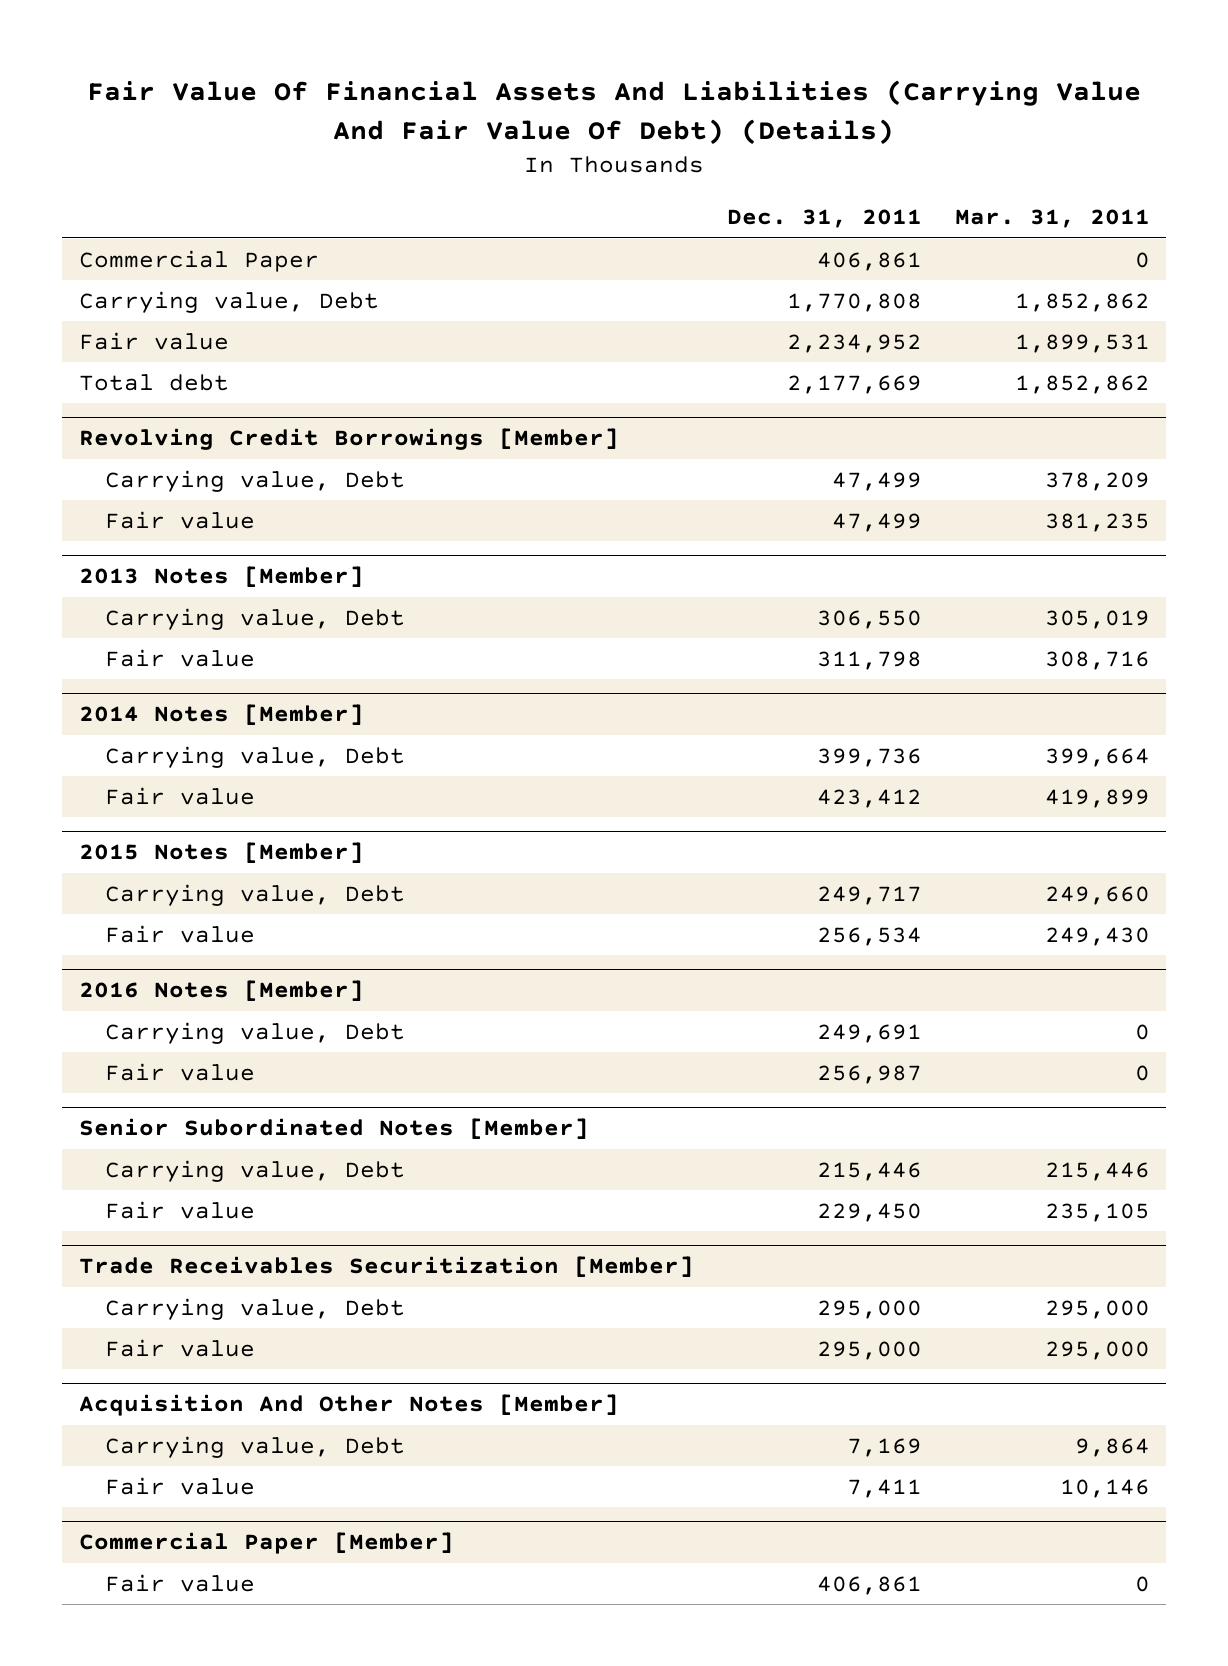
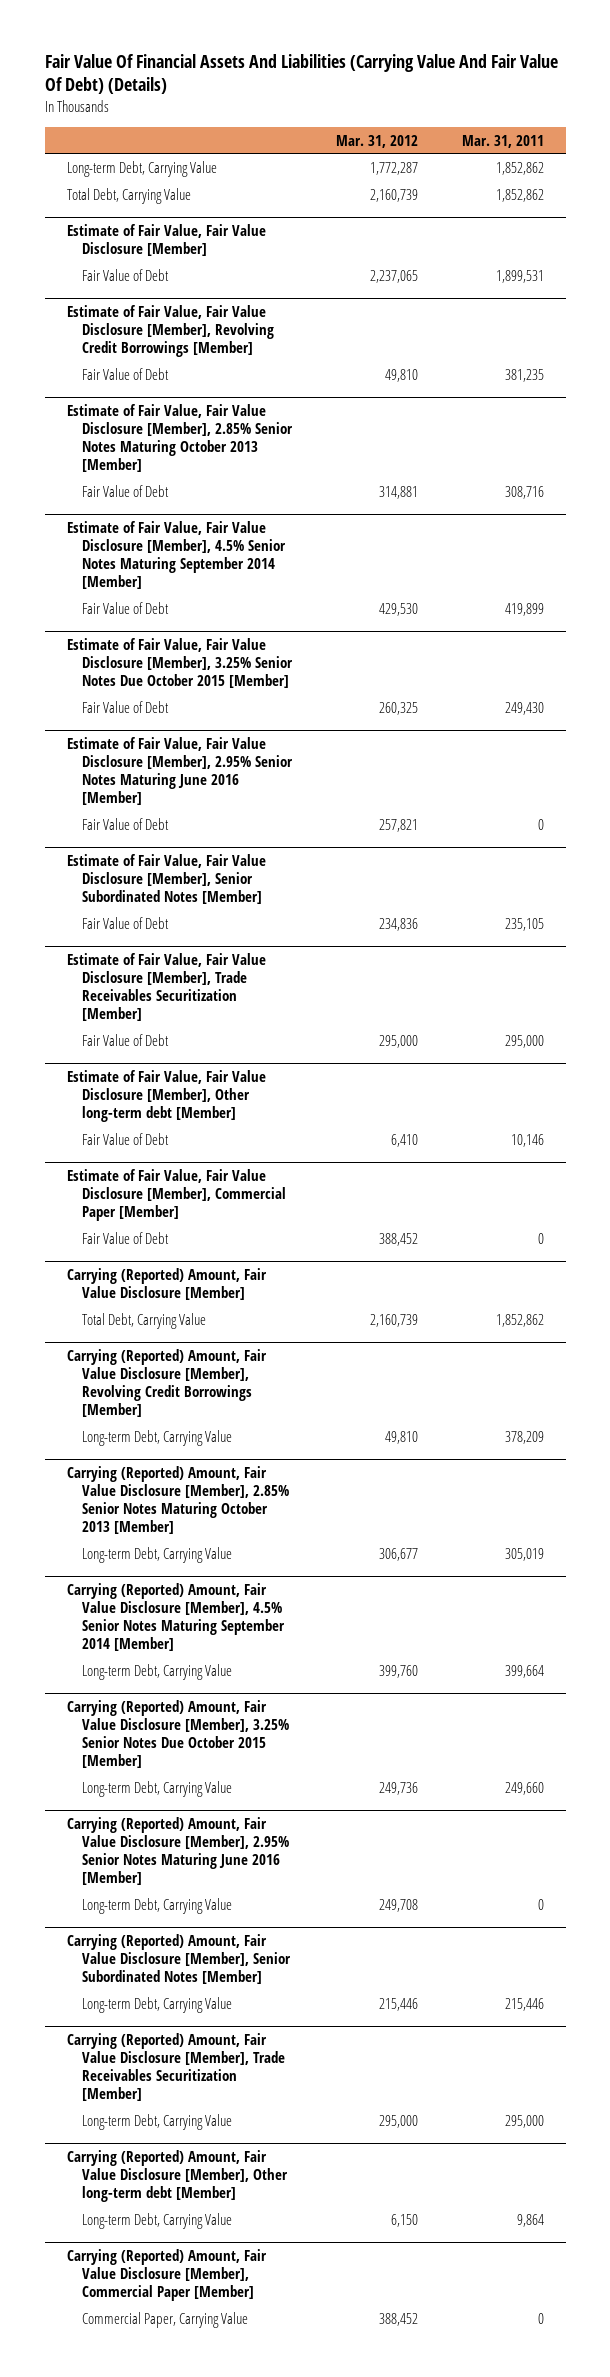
- | Dec. 31, 2011 | Mar. 31, 2011
+ | Mar. 31, 2012 | Mar. 31, 2011
- Commercial Paper | 406,861 | 0
- Carrying value, Debt | 1,770,808 | 1,852,862
- Fair value | 2,234,952 | 1,899,531
- Total debt | 2,177,669 | 1,852,862
- Revolving Credit Borrowings [Member]
- Carrying value, Debt | 47,499 | 378,209
- Fair value | 47,499 | 381,235
- 2013 Notes [Member]
- Carrying value, Debt | 306,550 | 305,019
- Fair value | 311,798 | 308,716
- 2014 Notes [Member]
- Carrying value, Debt | 399,736 | 399,664
- Fair value | 423,412 | 419,899
- 2015 Notes [Member]
- Carrying value, Debt | 249,717 | 249,660
- Fair value | 256,534 | 249,430
- 2016 Notes [Member]
- Carrying value, Debt | 249,691 | 0
- Fair value | 256,987 | 0
- Senior Subordinated Notes [Member]
- Carrying value, Debt | 215,446 | 215,446
- Fair value | 229,450 | 235,105
- Trade Receivables Securitization [Member]
- Carrying value, Debt | 295,000 | 295,000
- Fair value | 295,000 | 295,000
- Acquisition And Other Notes [Member]
- Carrying value, Debt | 7,169 | 9,864
- Fair value | 7,411 | 10,146
- Commercial Paper [Member]
- Fair value | 406,861 | 0
+ Long-term Debt, Carrying Value | 1,772,287 | 1,852,862
+ Total Debt, Carrying Value | 2,160,739 | 1,852,862
+ Estimate of Fair Value, Fair Value Disclosure [Member]
+ Fair Value of Debt | 2,237,065 | 1,899,531
+ Estimate of Fair Value, Fair Value Disclosure [Member], Revolving Credit Borrowings [Member]
+ Fair Value of Debt | 49,810 | 381,235
+ Estimate of Fair Value, Fair Value Disclosure [Member], 2.85% Senior Notes Maturing October 2013 [Member]
+ Fair Value of Debt | 314,881 | 308,716
+ Estimate of Fair Value, Fair Value Disclosure [Member], 4.5% Senior Notes Maturing September 2014 [Member]
+ Fair Value of Debt | 429,530 | 419,899
+ Estimate of Fair Value, Fair Value Disclosure [Member], 3.25% Senior Notes Due October 2015 [Member]
+ Fair Value of Debt | 260,325 | 249,430
+ Estimate of Fair Value, Fair Value Disclosure [Member], 2.95% Senior Notes Maturing June 2016 [Member]
+ Fair Value of Debt | 257,821 | 0
+ Estimate of Fair Value, Fair Value Disclosure [Member], Senior Subordinated Notes [Member]
+ Fair Value of Debt | 234,836 | 235,105
+ Estimate of Fair Value, Fair Value Disclosure [Member], Trade Receivables Securitization [Member]
+ Fair Value of Debt | 295,000 | 295,000
+ Estimate of Fair Value, Fair Value Disclosure [Member], Other long-term debt [Member]
+ Fair Value of Debt | 6,410 | 10,146
+ Estimate of Fair Value, Fair Value Disclosure [Member], Commercial Paper [Member]
+ Fair Value of Debt | 388,452 | 0
+ Carrying (Reported) Amount, Fair Value Disclosure [Member]
+ Total Debt, Carrying Value | 2,160,739 | 1,852,862
+ Carrying (Reported) Amount, Fair Value Disclosure [Member], Revolving Credit Borrowings [Member]
+ Long-term Debt, Carrying Value | 49,810 | 378,209
+ Carrying (Reported) Amount, Fair Value Disclosure [Member], 2.85% Senior Notes Maturing October 2013 [Member]
+ Long-term Debt, Carrying Value | 306,677 | 305,019
+ Carrying (Reported) Amount, Fair Value Disclosure [Member], 4.5% Senior Notes Maturing September 2014 [Member]
+ Long-term Debt, Carrying Value | 399,760 | 399,664
+ Carrying (Reported) Amount, Fair Value Disclosure [Member], 3.25% Senior Notes Due October 2015 [Member]
+ Long-term Debt, Carrying Value | 249,736 | 249,660
+ Carrying (Reported) Amount, Fair Value Disclosure [Member], 2.95% Senior Notes Maturing June 2016 [Member]
+ Long-term Debt, Carrying Value | 249,708 | 0
+ Carrying (Reported) Amount, Fair Value Disclosure [Member], Senior Subordinated Notes [Member]
+ Long-term Debt, Carrying Value | 215,446 | 215,446
+ Carrying (Reported) Amount, Fair Value Disclosure [Member], Trade Receivables Securitization [Member]
+ Long-term Debt, Carrying Value | 295,000 | 295,000
+ Carrying (Reported) Amount, Fair Value Disclosure [Member], Other long-term debt [Member]
+ Long-term Debt, Carrying Value | 6,150 | 9,864
+ Carrying (Reported) Amount, Fair Value Disclosure [Member], Commercial Paper [Member]
+ Commercial Paper, Carrying Value | 388,452 | 0

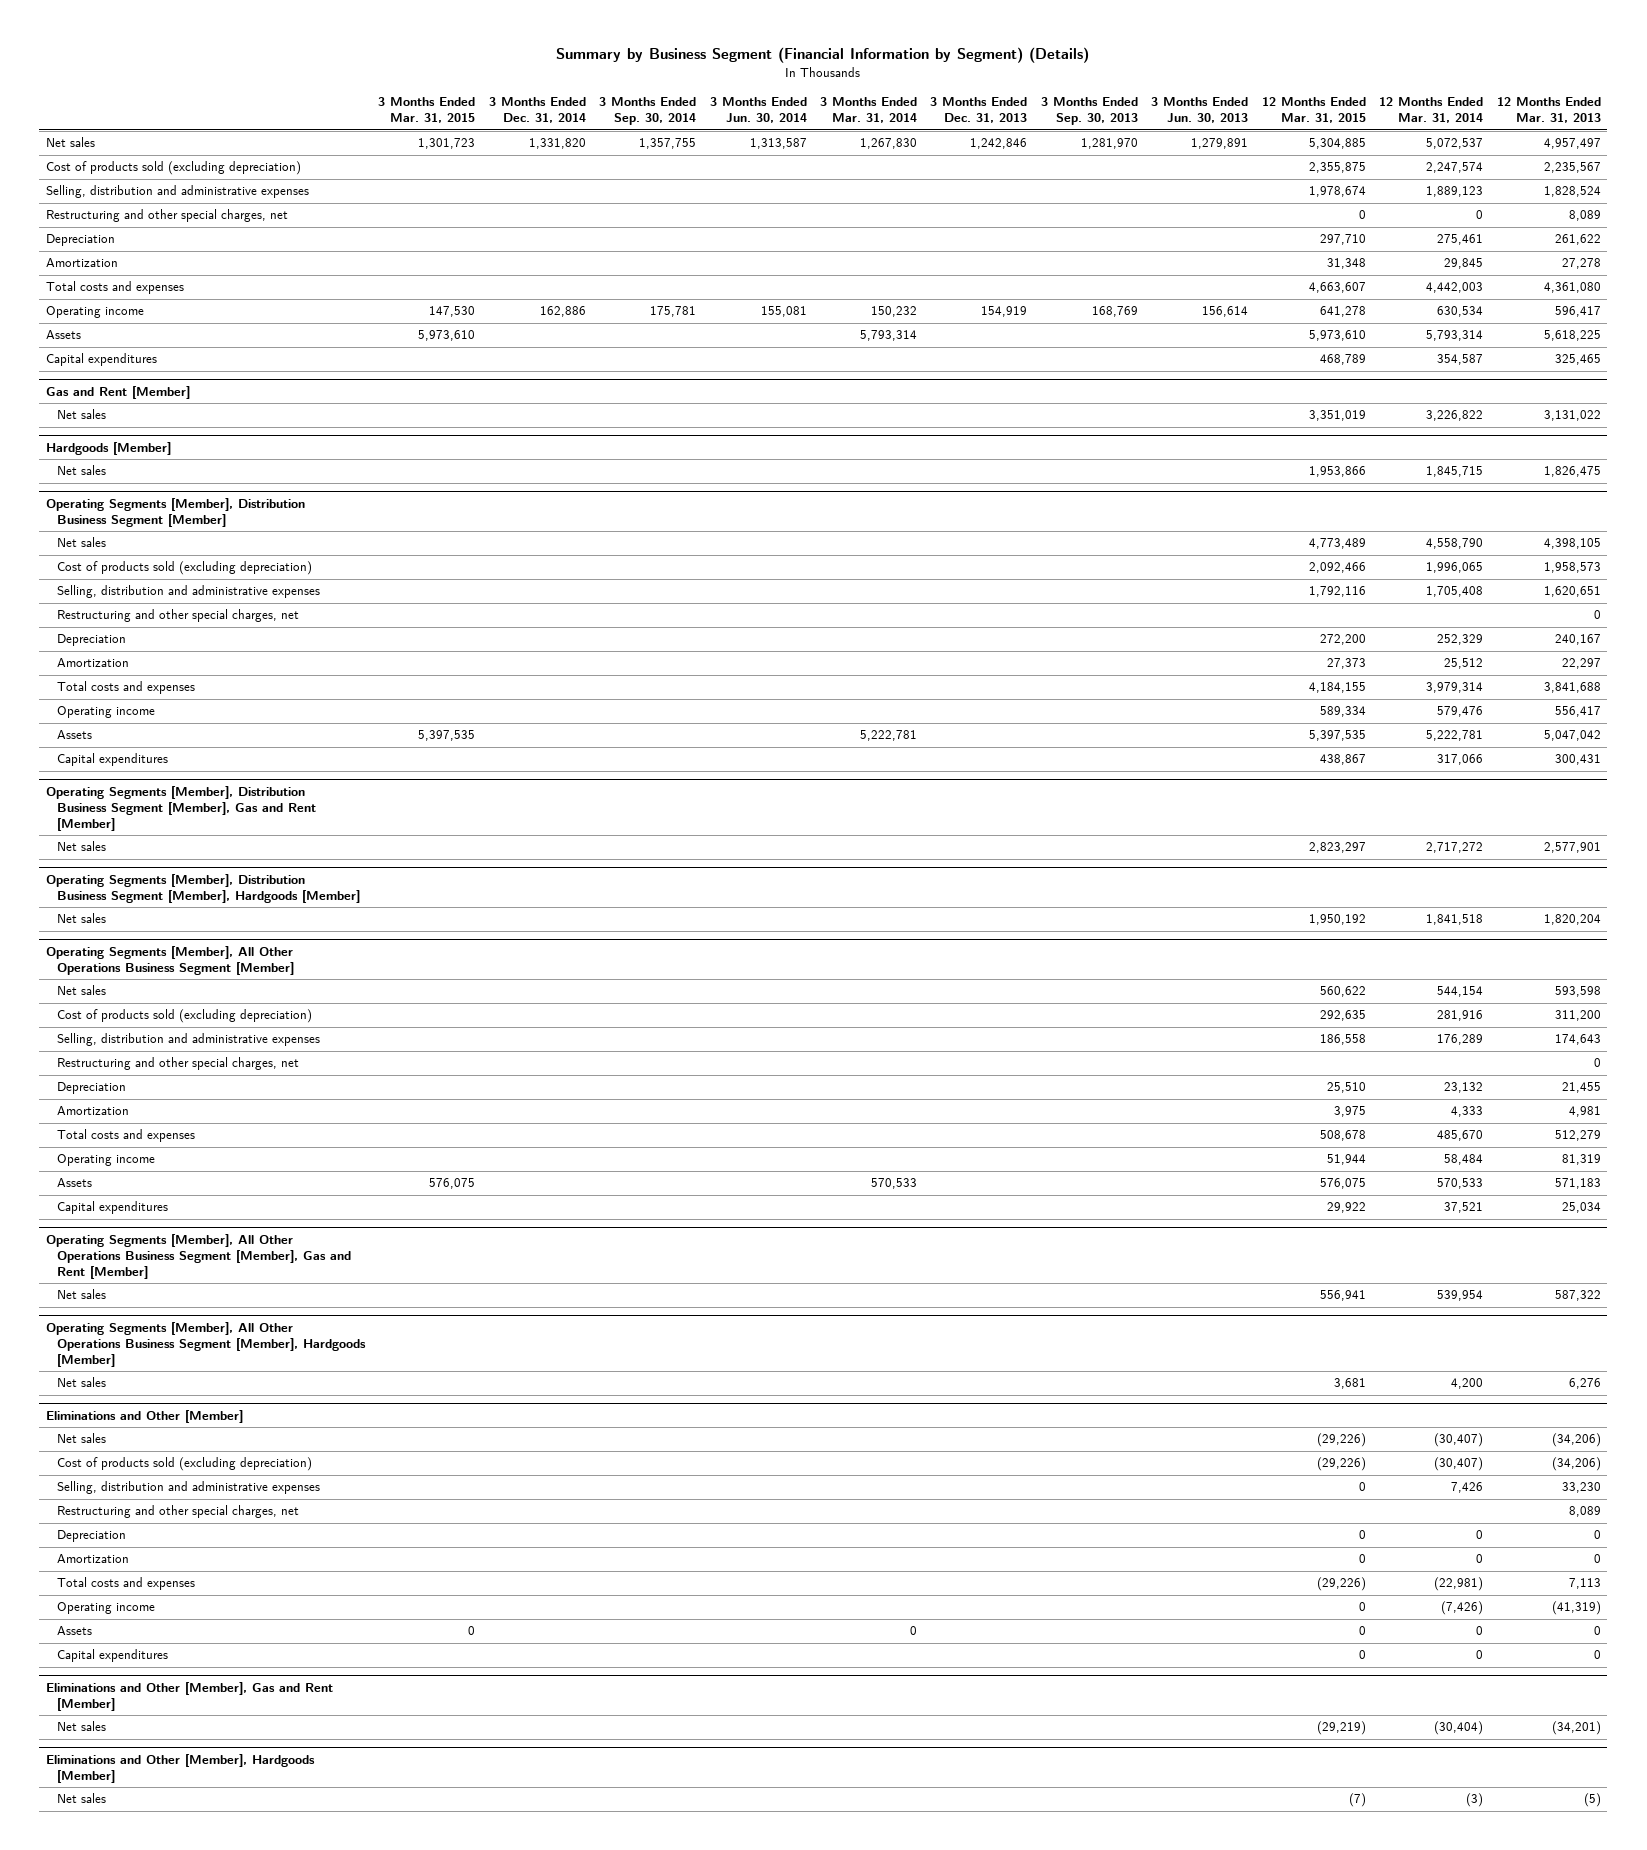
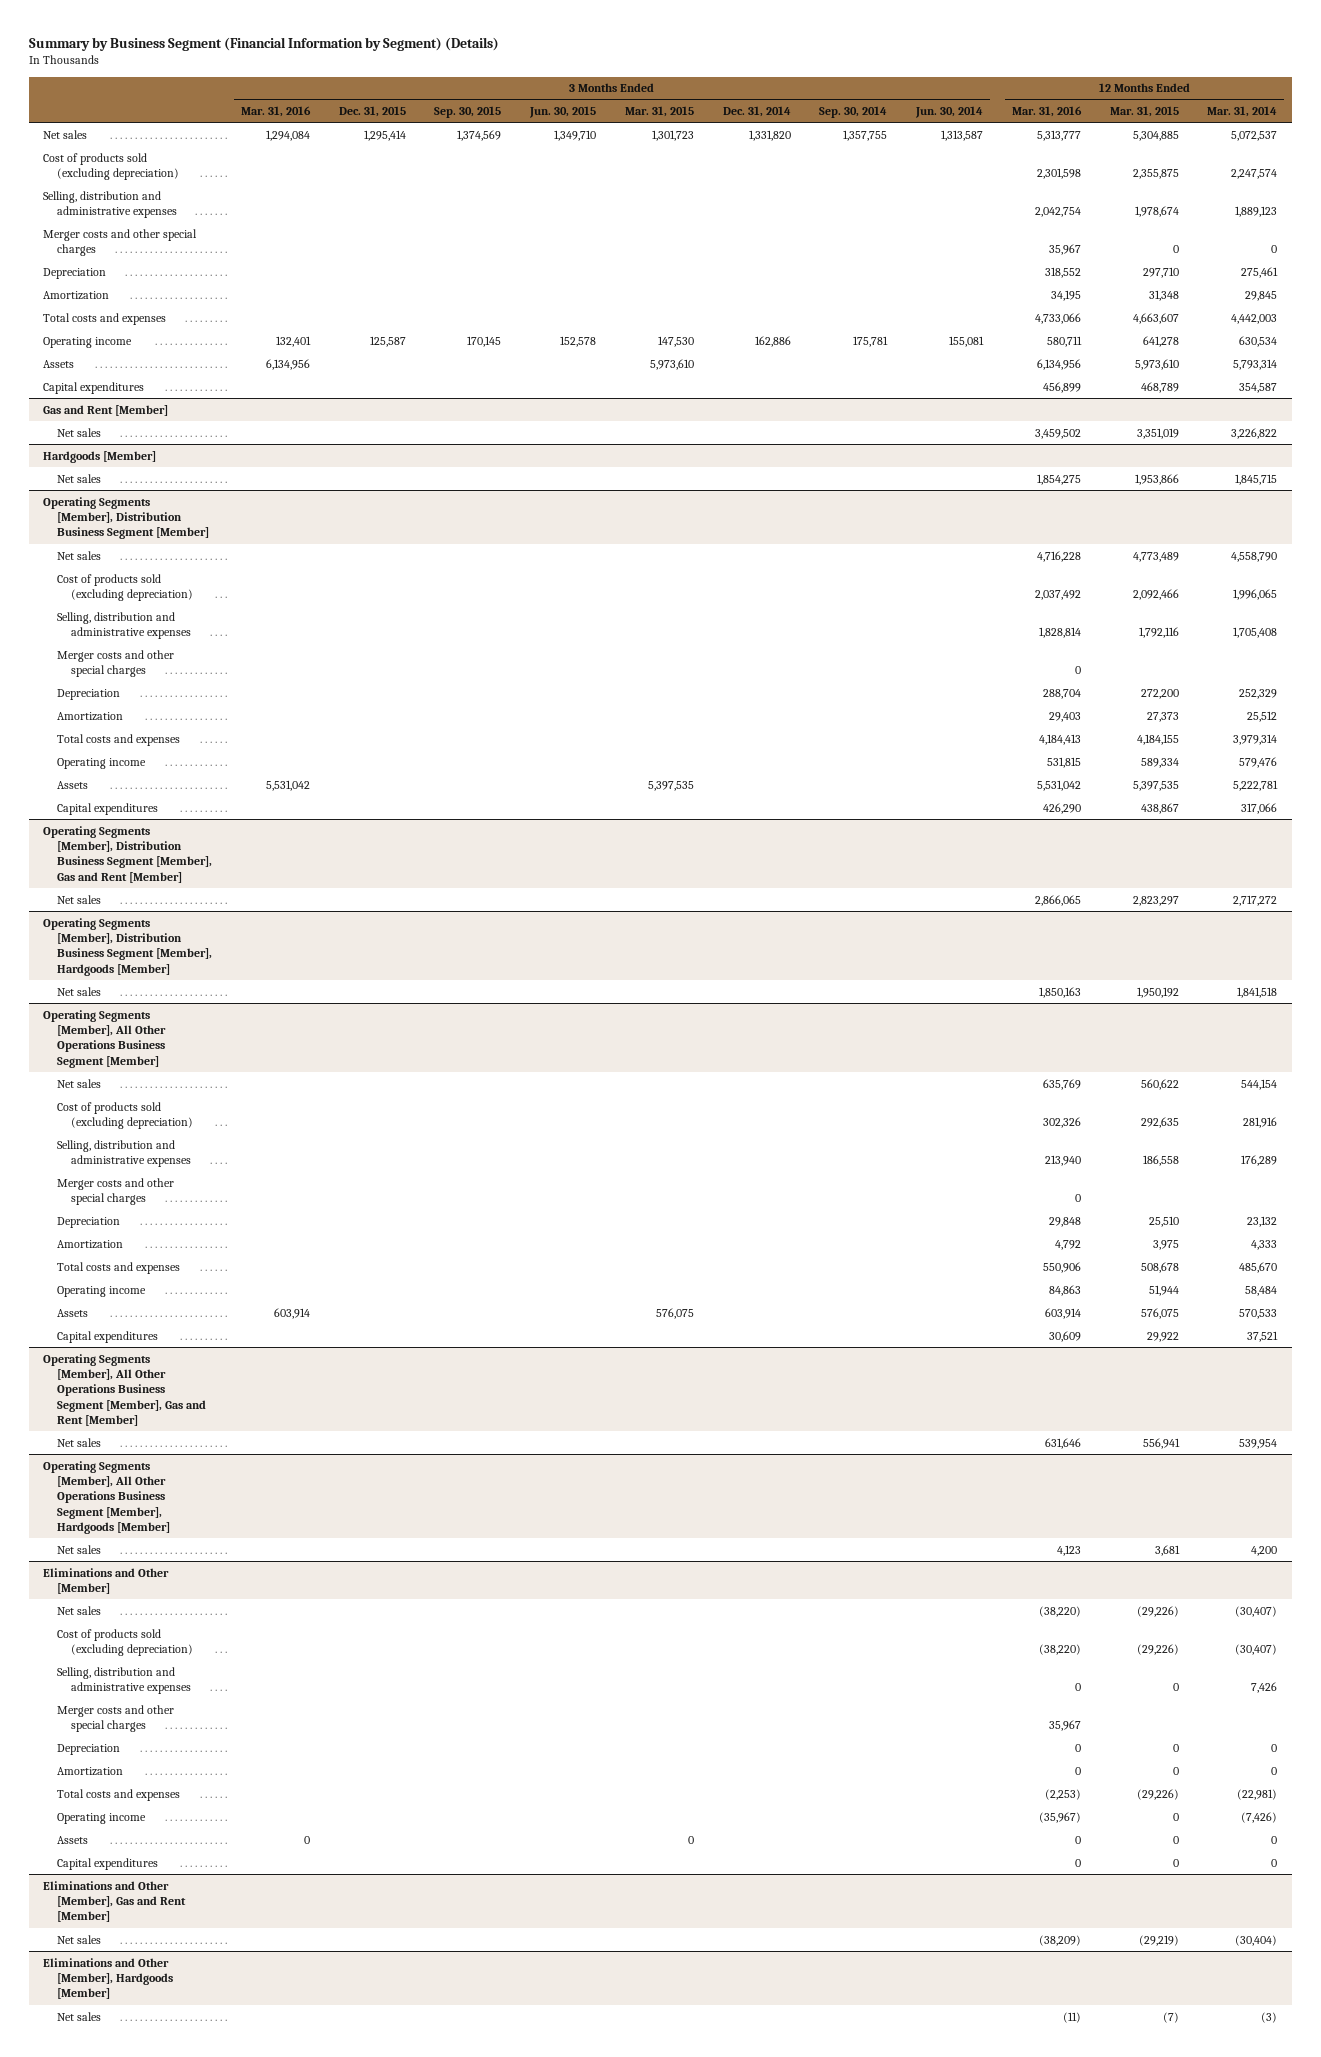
- | 3 Months Ended Mar. 31, 2015 | 3 Months Ended Dec. 31, 2014 | 3 Months Ended Sep. 30, 2014 | 3 Months Ended Jun. 30, 2014 | 3 Months Ended Mar. 31, 2014 | 3 Months Ended Dec. 31, 2013 | 3 Months Ended Sep. 30, 2013 | 3 Months Ended Jun. 30, 2013 | 12 Months Ended Mar. 31, 2015 | 12 Months Ended Mar. 31, 2014 | 12 Months Ended Mar. 31, 2013
+ | 3 Months Ended Mar. 31, 2016 | 3 Months Ended Dec. 31, 2015 | 3 Months Ended Sep. 30, 2015 | 3 Months Ended Jun. 30, 2015 | 3 Months Ended Mar. 31, 2015 | 3 Months Ended Dec. 31, 2014 | 3 Months Ended Sep. 30, 2014 | 3 Months Ended Jun. 30, 2014 | 12 Months Ended Mar. 31, 2016 | 12 Months Ended Mar. 31, 2015 | 12 Months Ended Mar. 31, 2014
- Restructuring and other special charges, net | | | | | | | | | 0 | 0 | 8,089
+ Merger costs and other special charges | | | | | | | | | 35,967 | 0 | 0
@ Operating Segments [Member], Distribution Business Segment [Member]
- Restructuring and other special charges, net | | | | | | | | | | | 0
+ Merger costs and other special charges | | | | | | | | | 0 | |
@ Operating Segments [Member], All Other Operations Business Segment [Member]
- Restructuring and other special charges, net | | | | | | | | | | | 0
+ Merger costs and other special charges | | | | | | | | | 0 | |
@ Eliminations and Other [Member]
- Restructuring and other special charges, net | | | | | | | | | | | 8,089
+ Merger costs and other special charges | | | | | | | | | 35,967 | |

